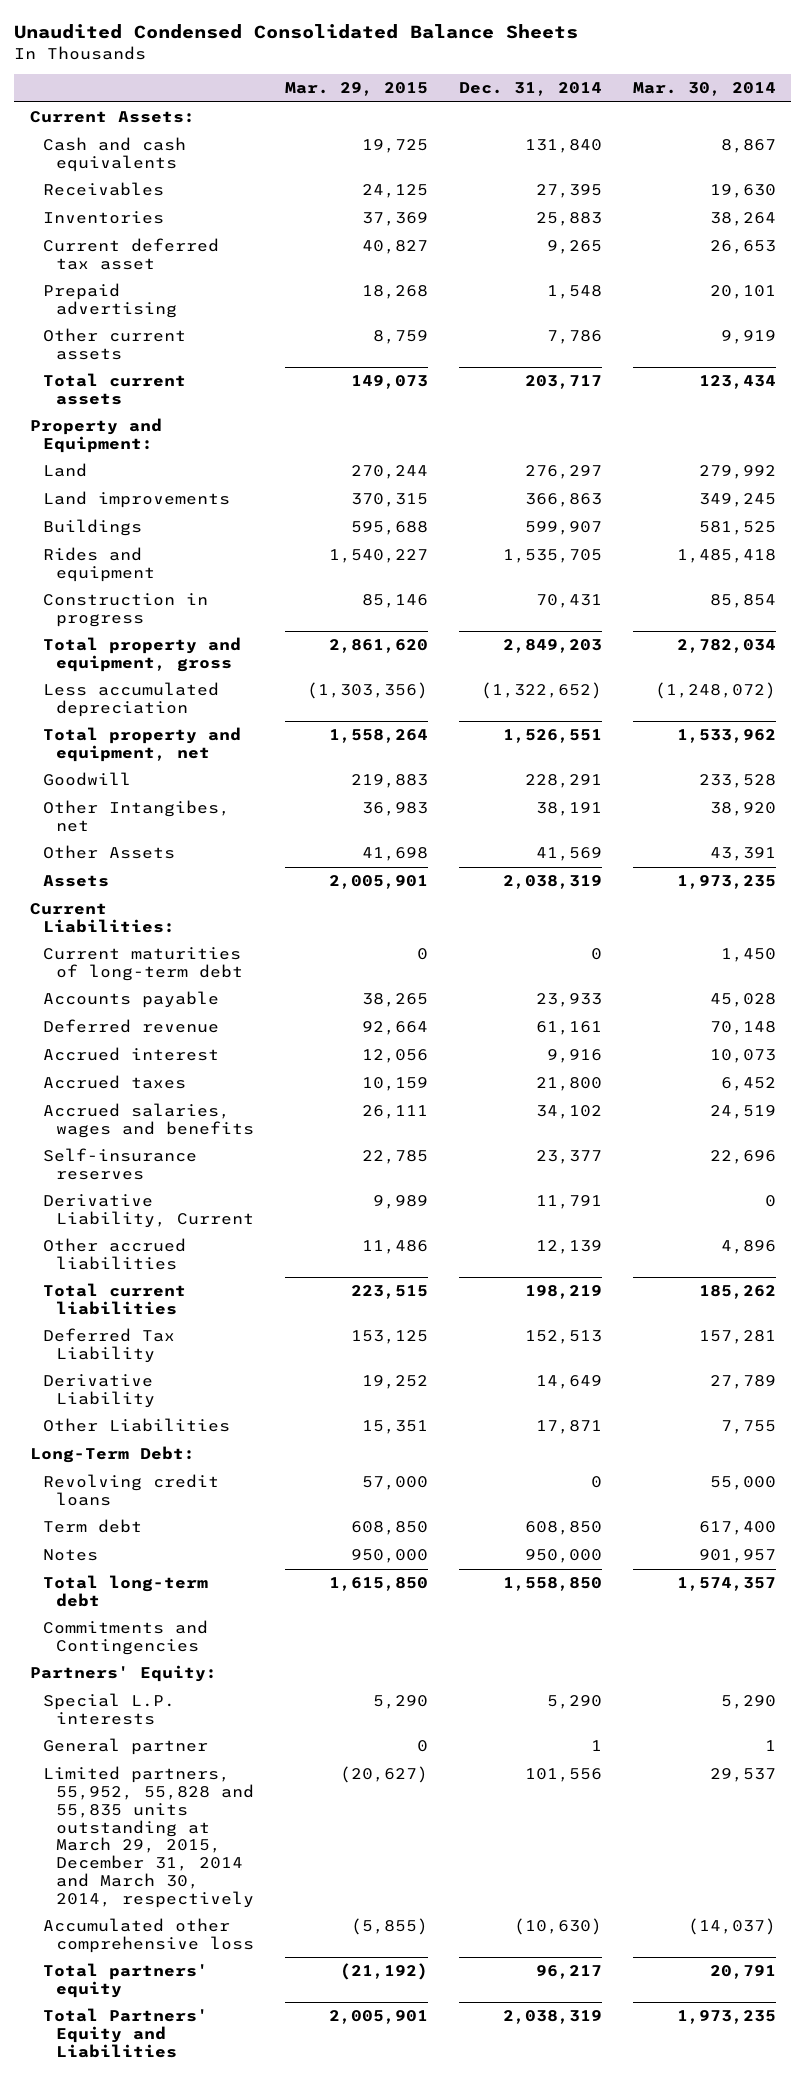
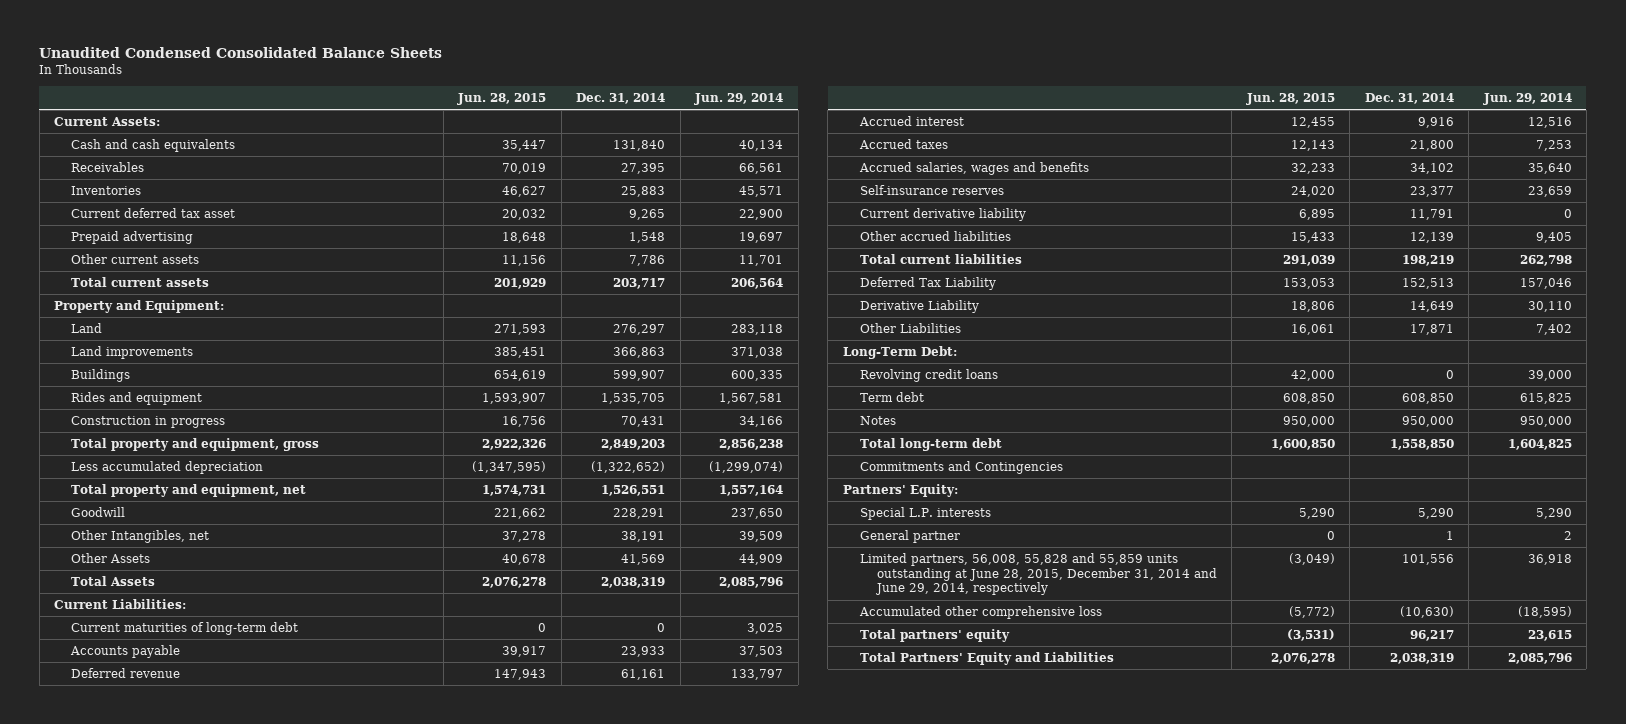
- | Mar. 29, 2015 | Dec. 31, 2014 | Mar. 30, 2014
+ | Jun. 28, 2015 | Dec. 31, 2014 | Jun. 29, 2014
- Other Intangibes, net | 36,983 | 38,191 | 38,920
+ Other Intangibles, net | 37,278 | 38,191 | 39,509
- Assets | 2,005,901 | 2,038,319 | 1,973,235
+ Total Assets | 2,076,278 | 2,038,319 | 2,085,796
- Derivative Liability, Current | 9,989 | 11,791 | 0
+ Current derivative liability | 6,895 | 11,791 | 0
- Limited partners, 55,952, 55,828 and 55,835 units outstanding at March 29, 2015, December 31, 2014 and March 30, 2014, respectively | (20,627) | 101,556 | 29,537
+ Limited partners, 56,008, 55,828 and 55,859 units outstanding at June 28, 2015, December 31, 2014 and June 29, 2014, respectively | (3,049) | 101,556 | 36,918

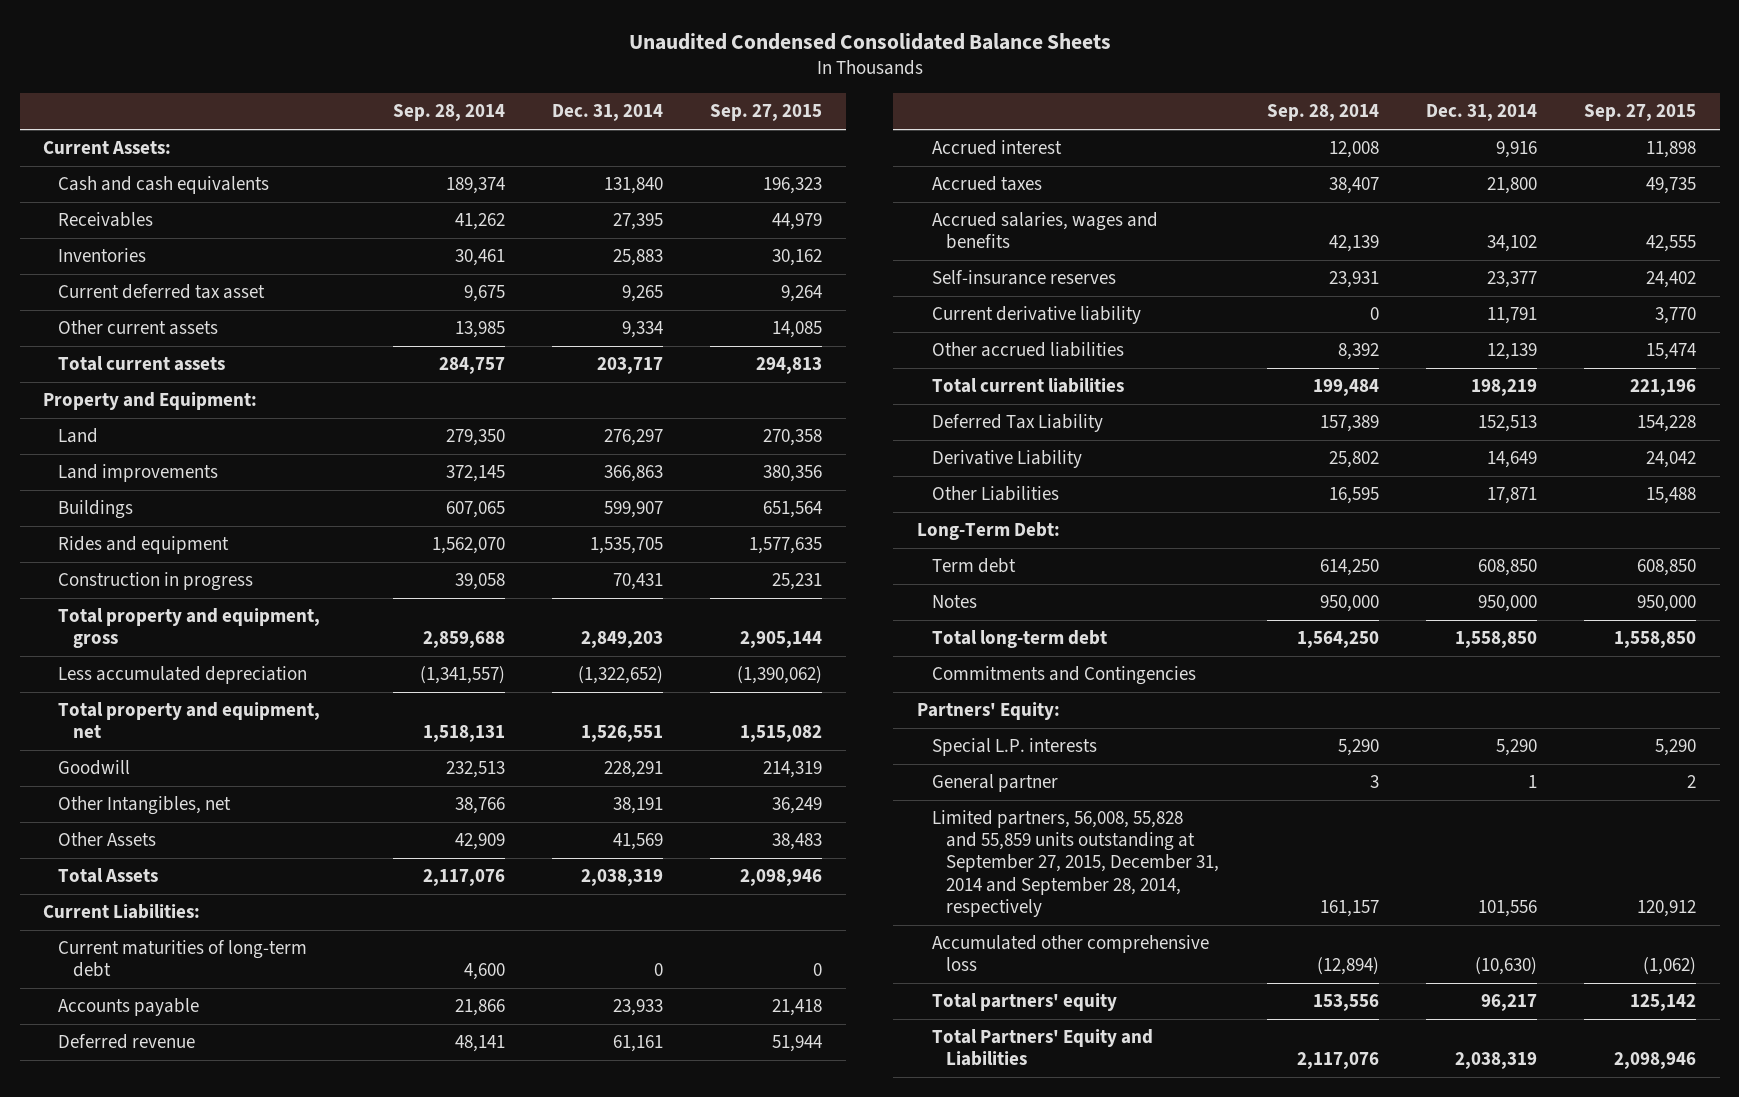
- | Jun. 28, 2015 | Dec. 31, 2014 | Jun. 29, 2014
+ | Sep. 28, 2014 | Dec. 31, 2014 | Sep. 27, 2015
- Prepaid advertising | 18,648 | 1,548 | 19,697
- Other current assets | 11,156 | 7,786 | 11,701
+ Other current assets | 13,985 | 9,334 | 14,085
- Revolving credit loans | 42,000 | 0 | 39,000
- Limited partners, 56,008, 55,828 and 55,859 units outstanding at June 28, 2015, December 31, 2014 and June 29, 2014, respectively | (3,049) | 101,556 | 36,918
+ Limited partners, 56,008, 55,828 and 55,859 units outstanding at September 27, 2015, December 31, 2014 and September 28, 2014, respectively | 161,157 | 101,556 | 120,912

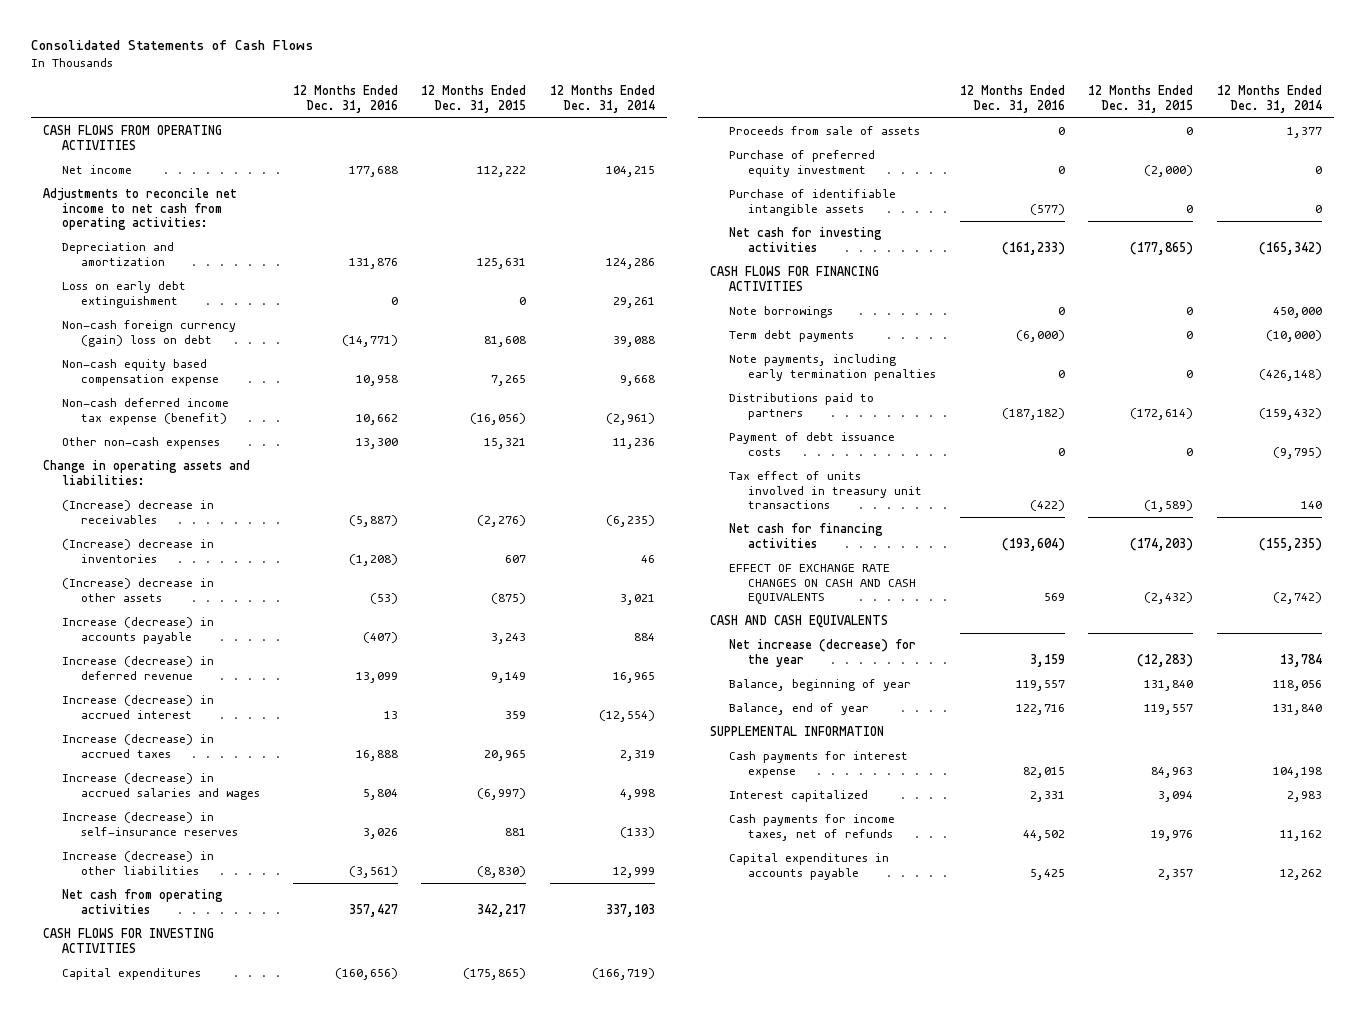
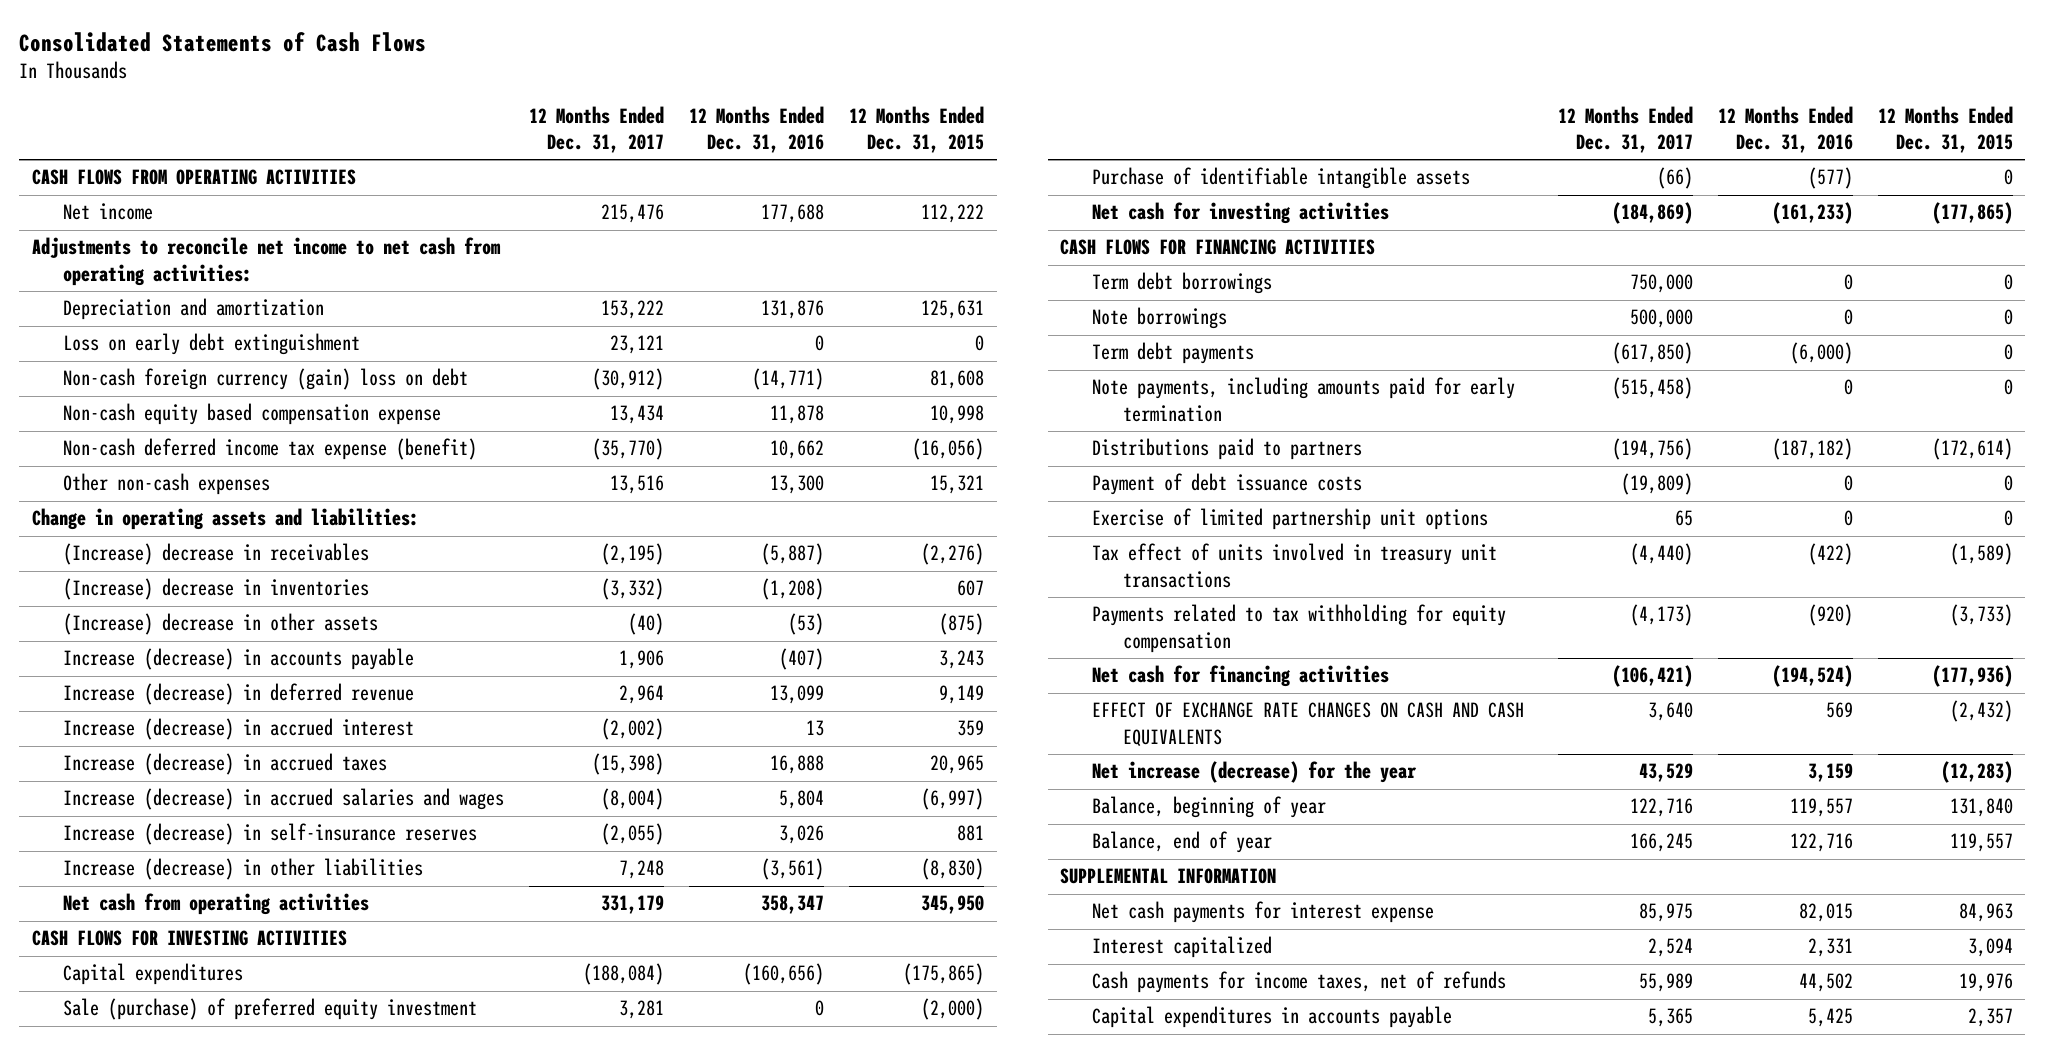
- | 12 Months Ended Dec. 31, 2016 | 12 Months Ended Dec. 31, 2015 | 12 Months Ended Dec. 31, 2014
+ | 12 Months Ended Dec. 31, 2017 | 12 Months Ended Dec. 31, 2016 | 12 Months Ended Dec. 31, 2015
- Non-cash equity based compensation expense | 10,958 | 7,265 | 9,668
+ Non-cash equity based compensation expense | 13,434 | 11,878 | 10,998
- Net cash from operating activities | 357,427 | 342,217 | 337,103
+ Net cash from operating activities | 331,179 | 358,347 | 345,950
- Proceeds from sale of assets | 0 | 0 | 1,377
- Purchase of preferred equity investment | 0 | (2,000) | 0
+ Sale (purchase) of preferred equity investment | 3,281 | 0 | (2,000)
+ Term debt borrowings | 750,000 | 0 | 0
- Note payments, including early termination penalties | 0 | 0 | (426,148)
+ Note payments, including amounts paid for early termination | (515,458) | 0 | 0
+ Exercise of limited partnership unit options | 65 | 0 | 0
- Net cash for financing activities | (193,604) | (174,203) | (155,235)
+ Payments related to tax withholding for equity compensation | (4,173) | (920) | (3,733)
+ Net cash for financing activities | (106,421) | (194,524) | (177,936)
- CASH AND CASH EQUIVALENTS
- Cash payments for interest expense | 82,015 | 84,963 | 104,198
+ Net cash payments for interest expense | 85,975 | 82,015 | 84,963

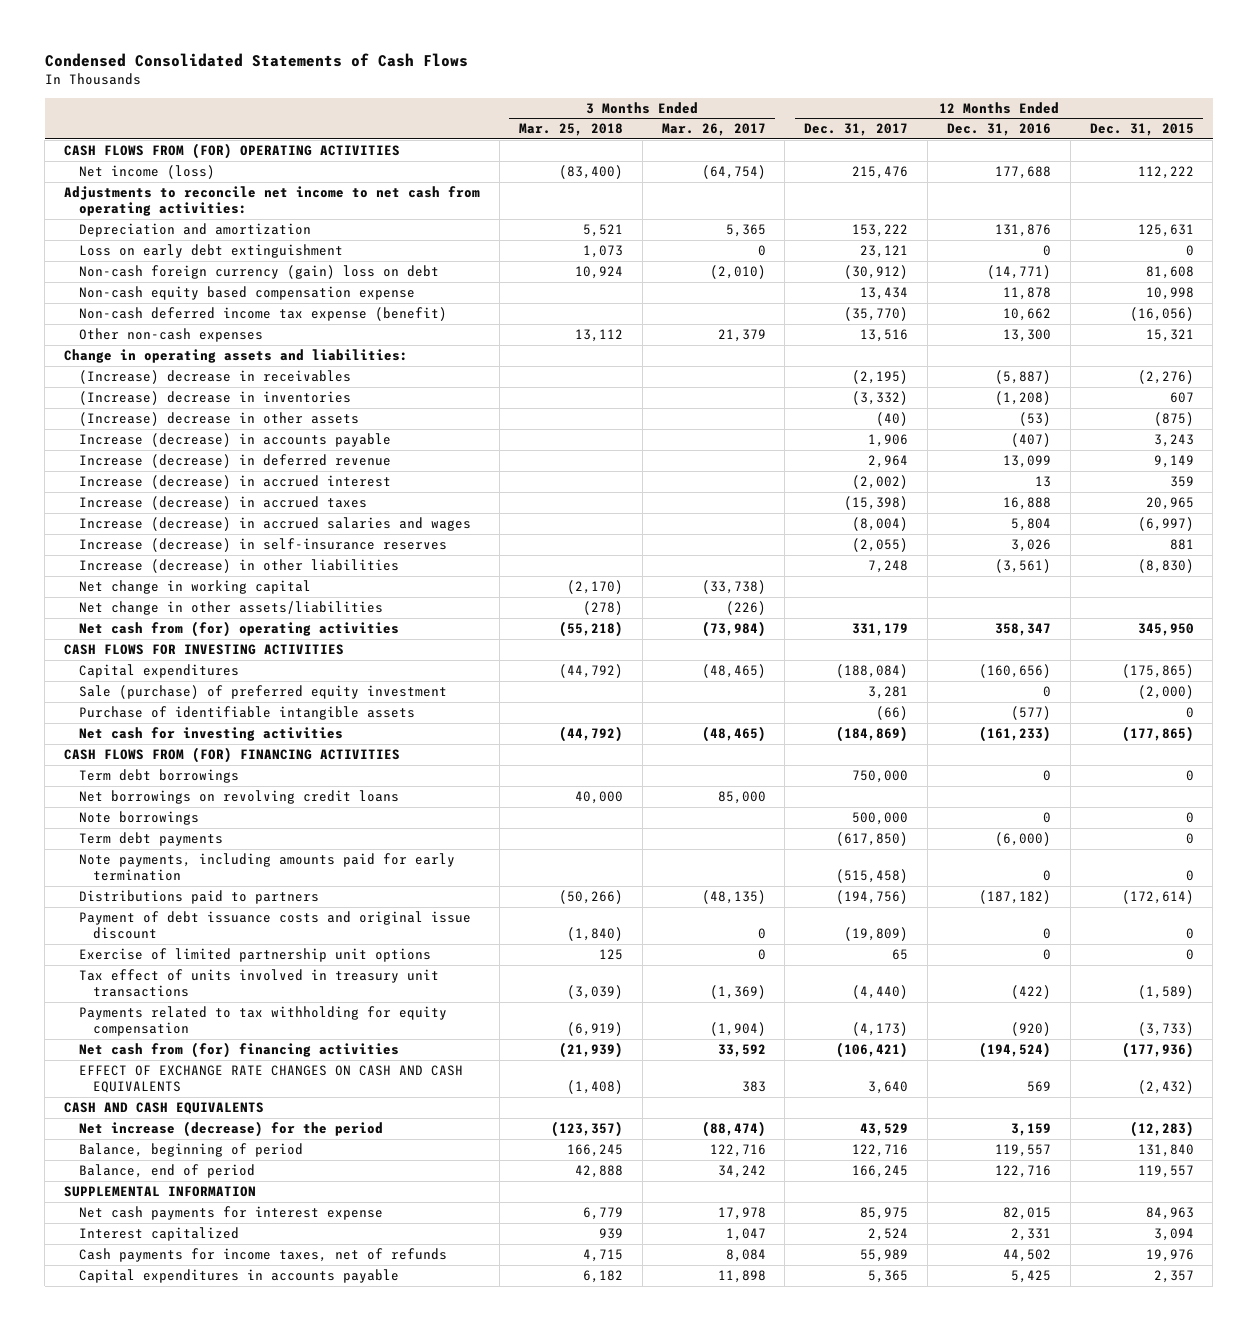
- Consolidated Statements of Cash Flows
+ Condensed Consolidated Statements of Cash Flows
- | 12 Months Ended Dec. 31, 2017 | 12 Months Ended Dec. 31, 2016 | 12 Months Ended Dec. 31, 2015
+ | 3 Months Ended Mar. 25, 2018 | 3 Months Ended Mar. 26, 2017 | 12 Months Ended Dec. 31, 2017 | 12 Months Ended Dec. 31, 2016 | 12 Months Ended Dec. 31, 2015
- CASH FLOWS FROM OPERATING ACTIVITIES
- Net income | 215,476 | 177,688 | 112,222
+ CASH FLOWS FROM (FOR) OPERATING ACTIVITIES
+ Net income (loss) | (83,400) | (64,754) | 215,476 | 177,688 | 112,222
- Net cash from operating activities | 331,179 | 358,347 | 345,950
+ Net change in working capital | (2,170) | (33,738) | | |
+ Net change in other assets/liabilities | (278) | (226) | | |
+ Net cash from (for) operating activities | (55,218) | (73,984) | 331,179 | 358,347 | 345,950
- CASH FLOWS FOR FINANCING ACTIVITIES
+ CASH FLOWS FROM (FOR) FINANCING ACTIVITIES
+ Net borrowings on revolving credit loans | 40,000 | 85,000 | | |
- Payment of debt issuance costs | (19,809) | 0 | 0
+ Payment of debt issuance costs and original issue discount | (1,840) | 0 | (19,809) | 0 | 0
- Net cash for financing activities | (106,421) | (194,524) | (177,936)
+ Net cash from (for) financing activities | (21,939) | 33,592 | (106,421) | (194,524) | (177,936)
- Net increase (decrease) for the year | 43,529 | 3,159 | (12,283)
- Balance, beginning of year | 122,716 | 119,557 | 131,840
- Balance, end of year | 166,245 | 122,716 | 119,557
+ CASH AND CASH EQUIVALENTS
+ Net increase (decrease) for the period | (123,357) | (88,474) | 43,529 | 3,159 | (12,283)
+ Balance, beginning of period | 166,245 | 122,716 | 122,716 | 119,557 | 131,840
+ Balance, end of period | 42,888 | 34,242 | 166,245 | 122,716 | 119,557

